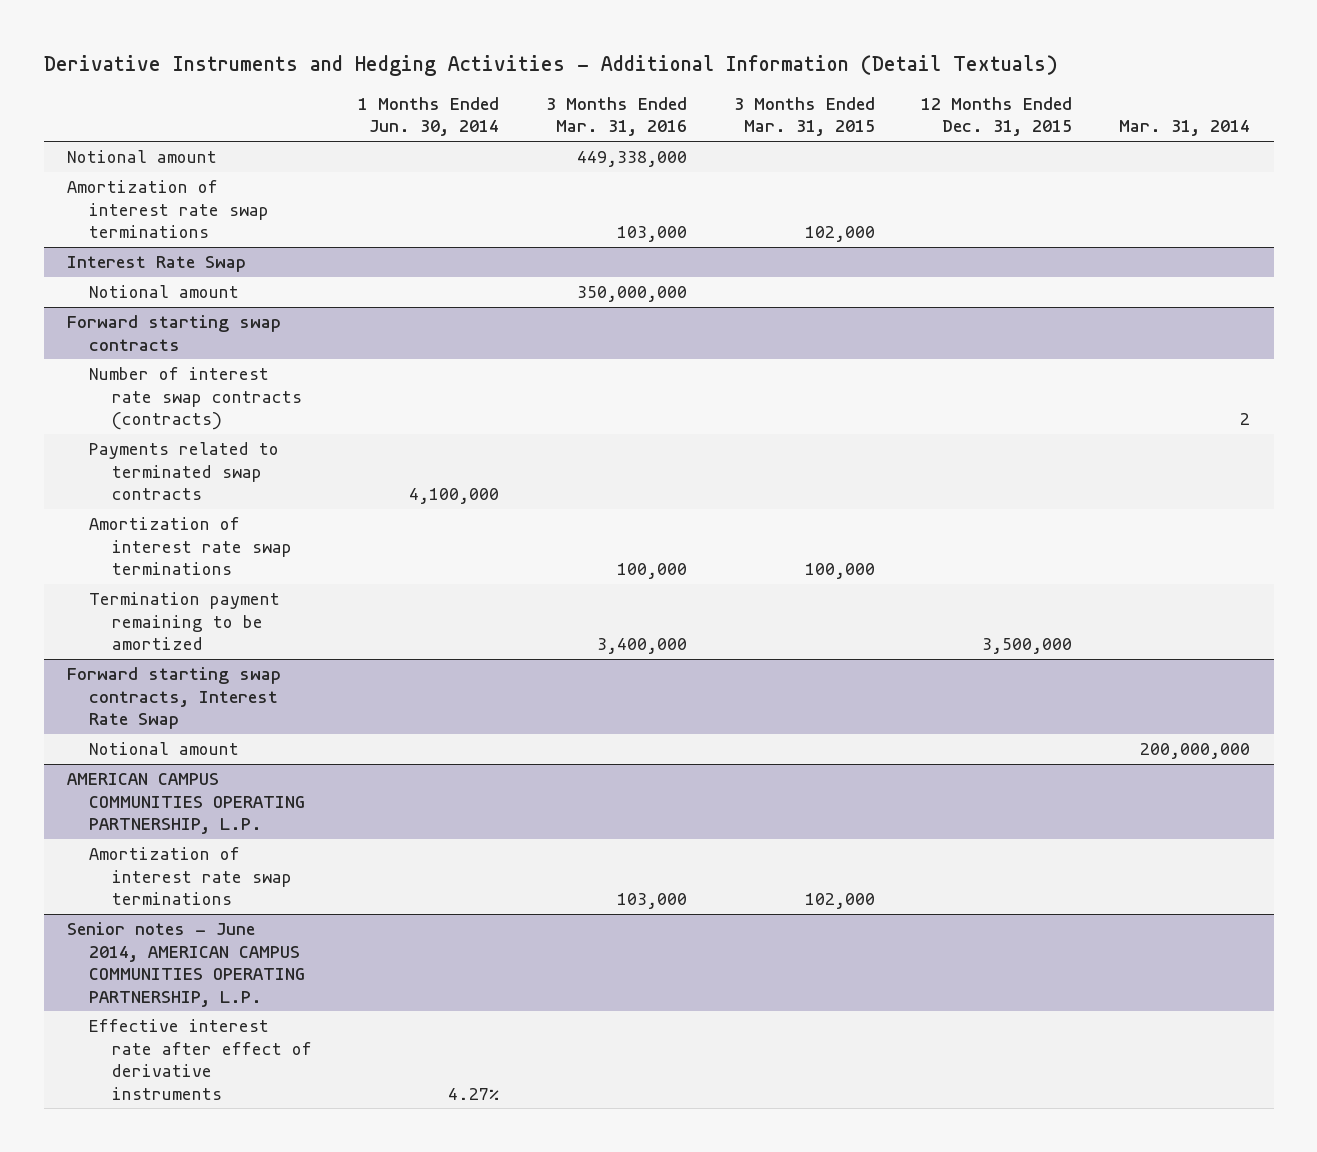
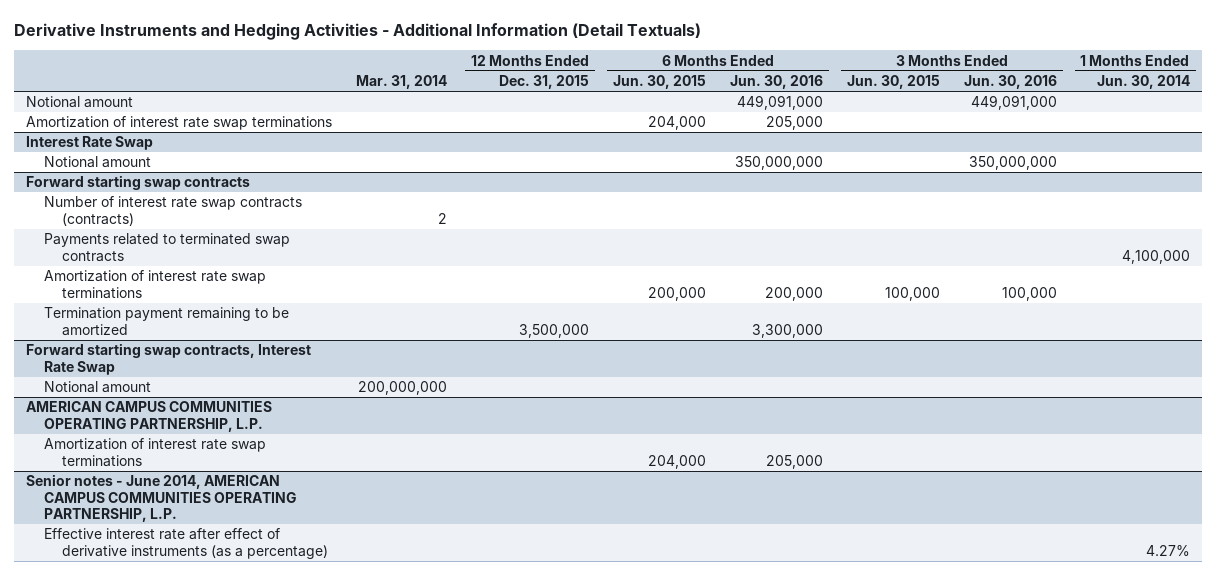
- | 1 Months Ended Jun. 30, 2014 | 3 Months Ended Mar. 31, 2016 | 3 Months Ended Mar. 31, 2015 | 12 Months Ended Dec. 31, 2015 | Mar. 31, 2014
+ | Mar. 31, 2014 | 12 Months Ended Dec. 31, 2015 | 6 Months Ended Jun. 30, 2015 | 6 Months Ended Jun. 30, 2016 | 3 Months Ended Jun. 30, 2015 | 3 Months Ended Jun. 30, 2016 | 1 Months Ended Jun. 30, 2014
@ Senior notes - June 2014, AMERICAN CAMPUS COMMUNITIES OPERATING PARTNERSHIP, L.P.
- Effective interest rate after effect of derivative instruments | 4.27% | | | |
+ Effective interest rate after effect of derivative instruments (as a percentage) | | | | | | | 4.27%

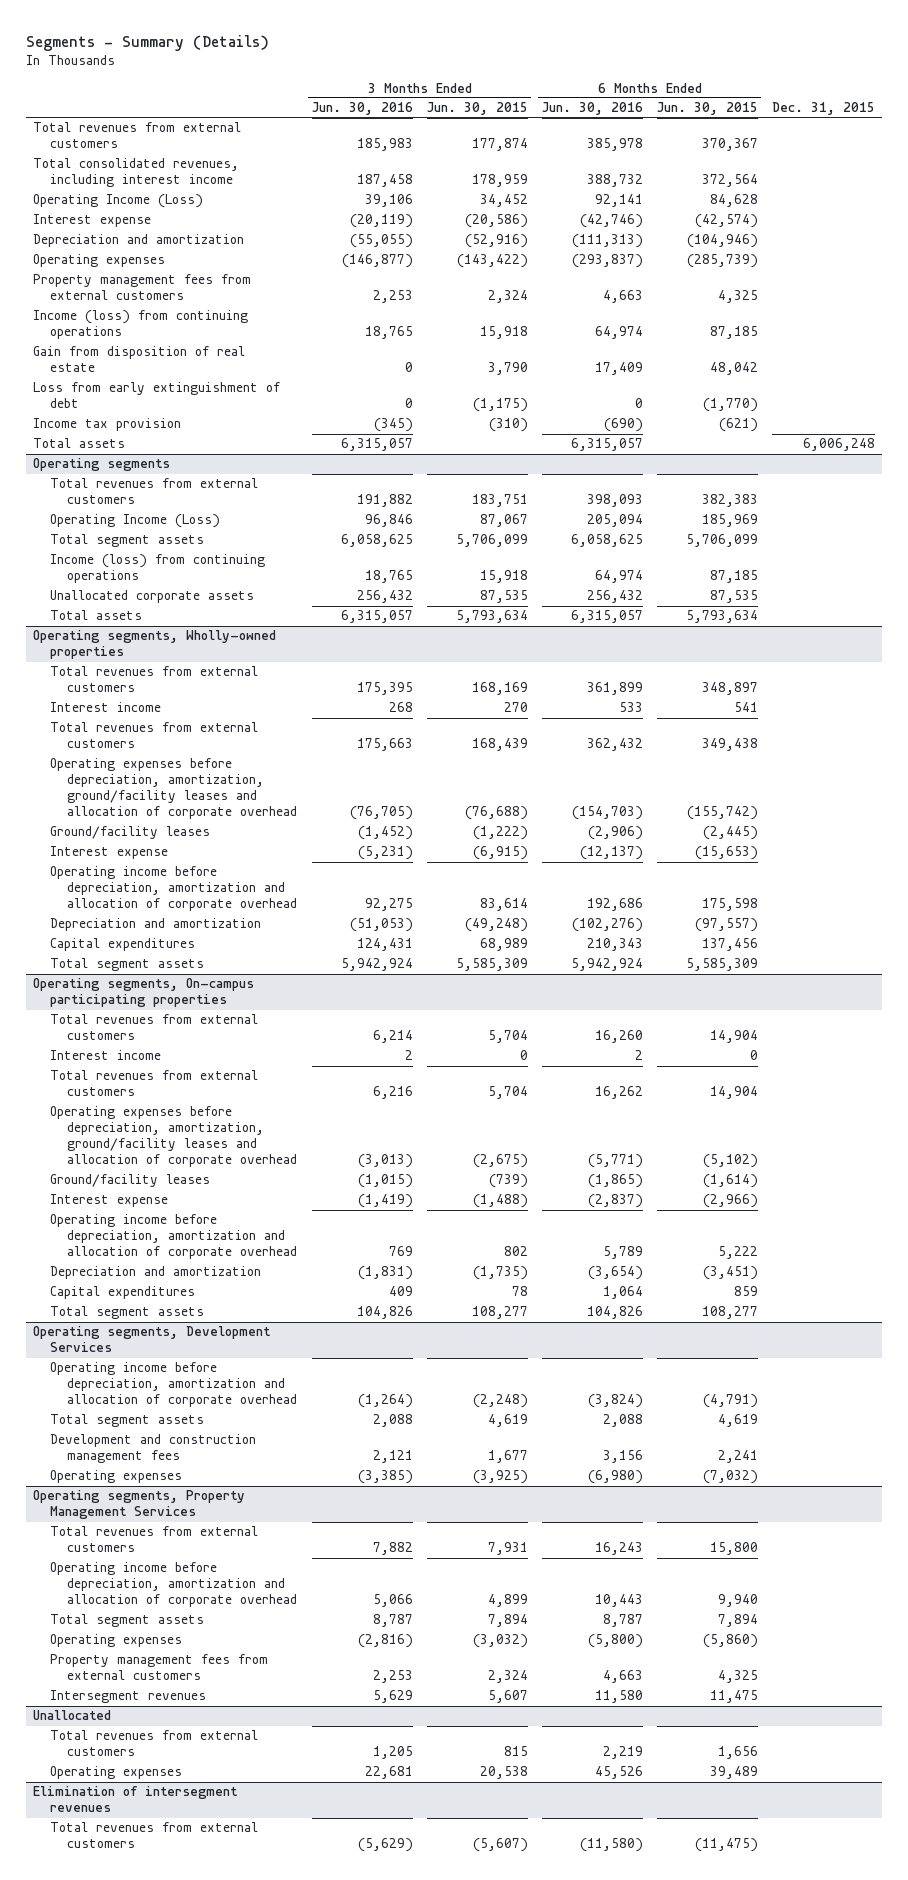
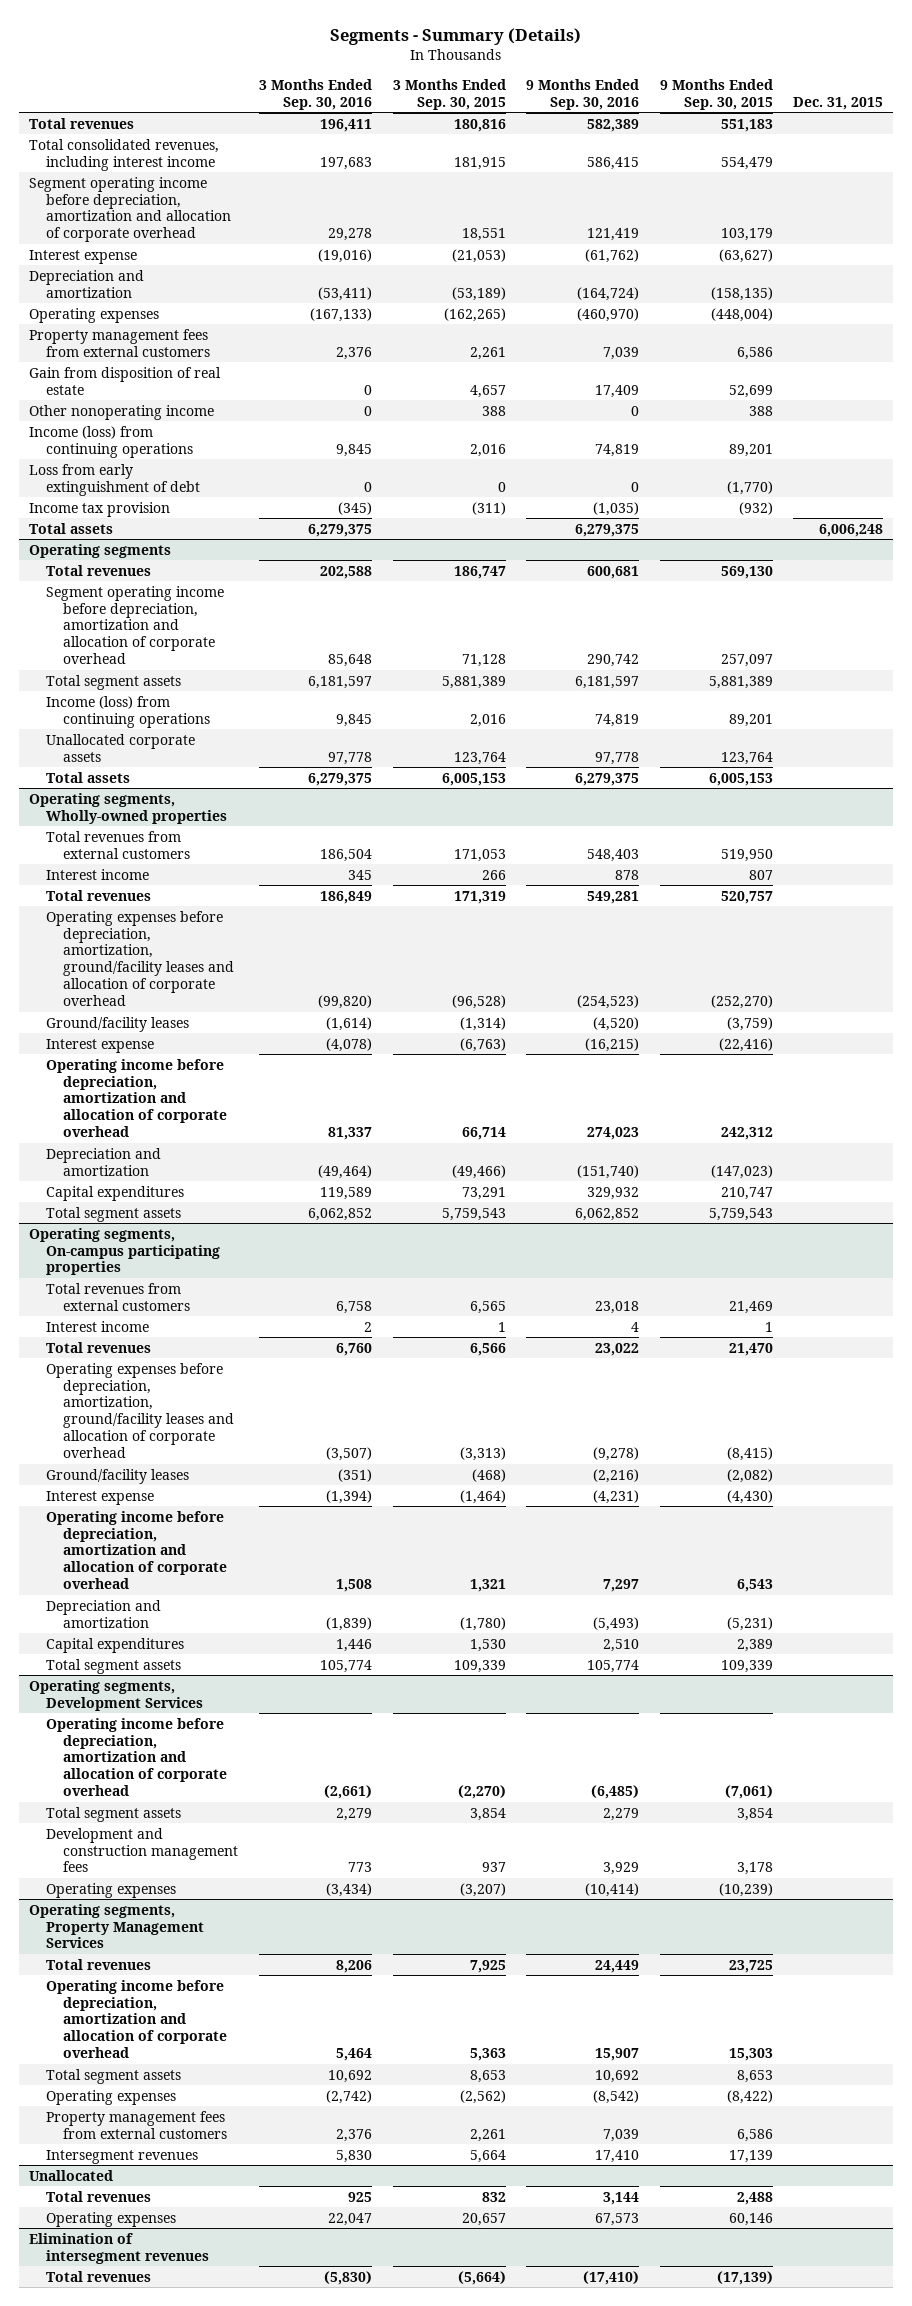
- | 3 Months Ended Jun. 30, 2016 | 3 Months Ended Jun. 30, 2015 | 6 Months Ended Jun. 30, 2016 | 6 Months Ended Jun. 30, 2015 | Dec. 31, 2015
+ | 3 Months Ended Sep. 30, 2016 | 3 Months Ended Sep. 30, 2015 | 9 Months Ended Sep. 30, 2016 | 9 Months Ended Sep. 30, 2015 | Dec. 31, 2015
- Total revenues from external customers | 185,983 | 177,874 | 385,978 | 370,367 |
+ Total revenues | 196,411 | 180,816 | 582,389 | 551,183 |
- Operating Income (Loss) | 39,106 | 34,452 | 92,141 | 84,628 |
+ Segment operating income before depreciation, amortization and allocation of corporate overhead | 29,278 | 18,551 | 121,419 | 103,179 |
+ Other nonoperating income | 0 | 388 | 0 | 388 |
moved down: Income (loss) from continuing operations | 9,845 | 2,016 | 74,819 | 89,201 |
@ Operating segments
- Total revenues from external customers | 191,882 | 183,751 | 398,093 | 382,383 |
- Operating Income (Loss) | 96,846 | 87,067 | 205,094 | 185,969 |
+ Total revenues | 202,588 | 186,747 | 600,681 | 569,130 |
+ Segment operating income before depreciation, amortization and allocation of corporate overhead | 85,648 | 71,128 | 290,742 | 257,097 |
@ Operating segments, Wholly-owned properties
- Total revenues from external customers | 175,663 | 168,439 | 362,432 | 349,438 |
+ Total revenues | 186,849 | 171,319 | 549,281 | 520,757 |
@ Operating segments, On-campus participating properties
- Total revenues from external customers | 6,216 | 5,704 | 16,262 | 14,904 |
+ Total revenues | 6,760 | 6,566 | 23,022 | 21,470 |
@ Operating segments, Property Management Services
- Total revenues from external customers | 7,882 | 7,931 | 16,243 | 15,800 |
+ Total revenues | 8,206 | 7,925 | 24,449 | 23,725 |
@ Unallocated
- Total revenues from external customers | 1,205 | 815 | 2,219 | 1,656 |
+ Total revenues | 925 | 832 | 3,144 | 2,488 |
@ Elimination of intersegment revenues
- Total revenues from external customers | (5,629) | (5,607) | (11,580) | (11,475) |
+ Total revenues | (5,830) | (5,664) | (17,410) | (17,139) |

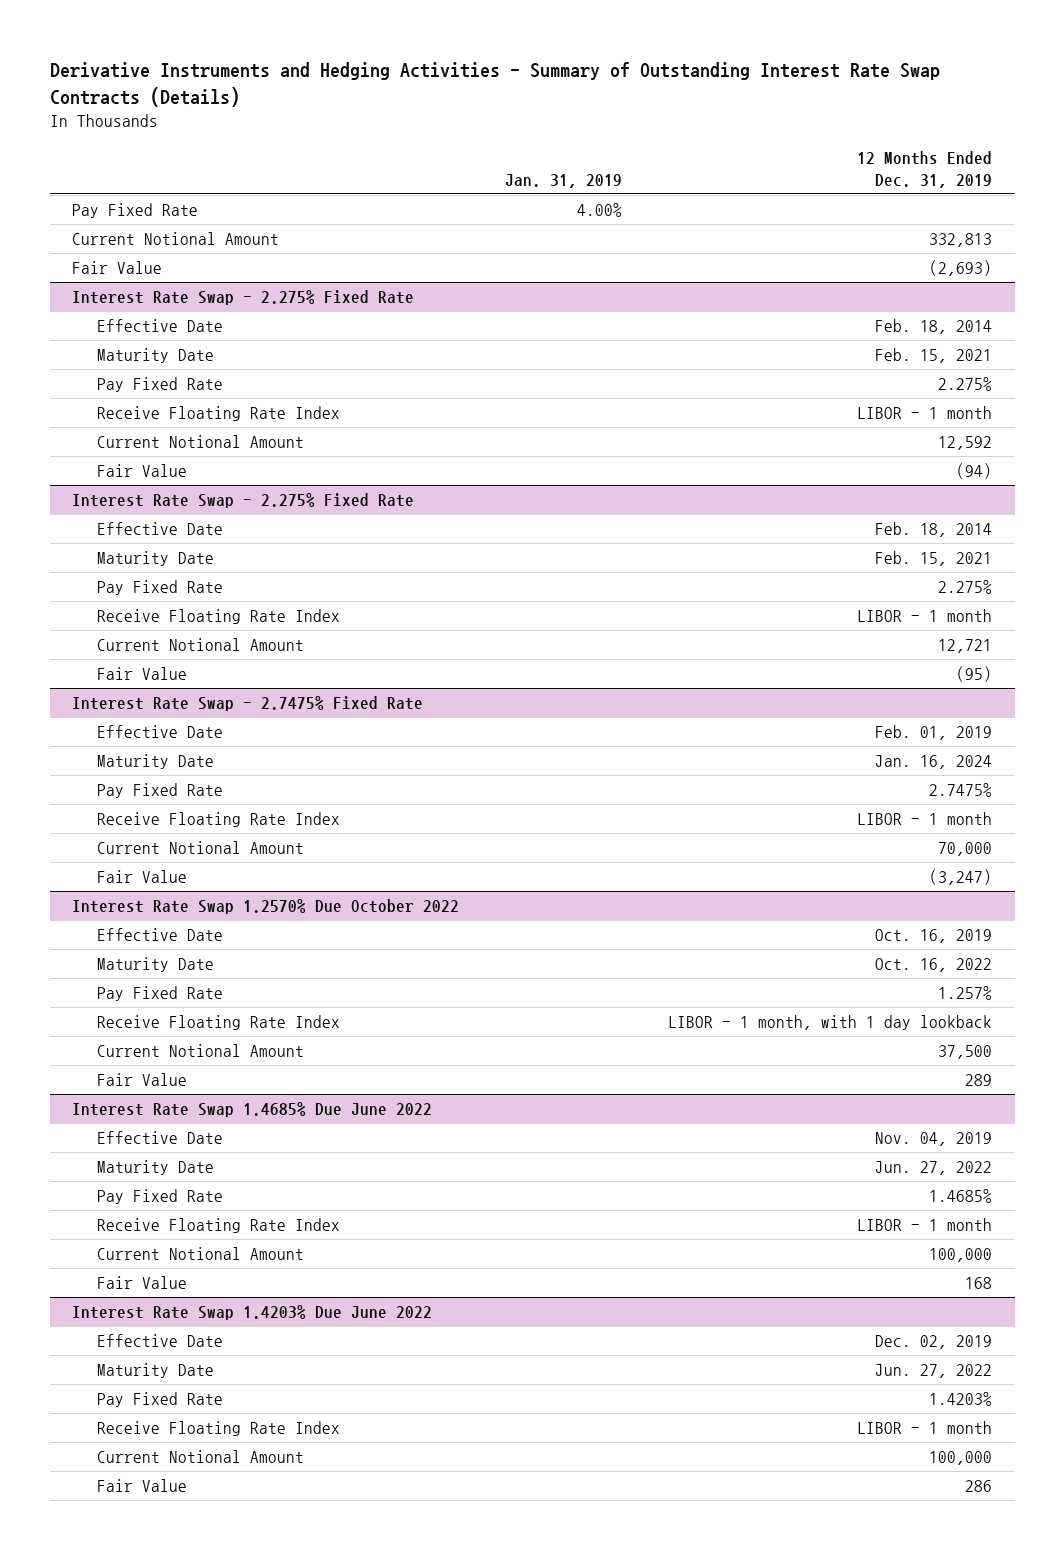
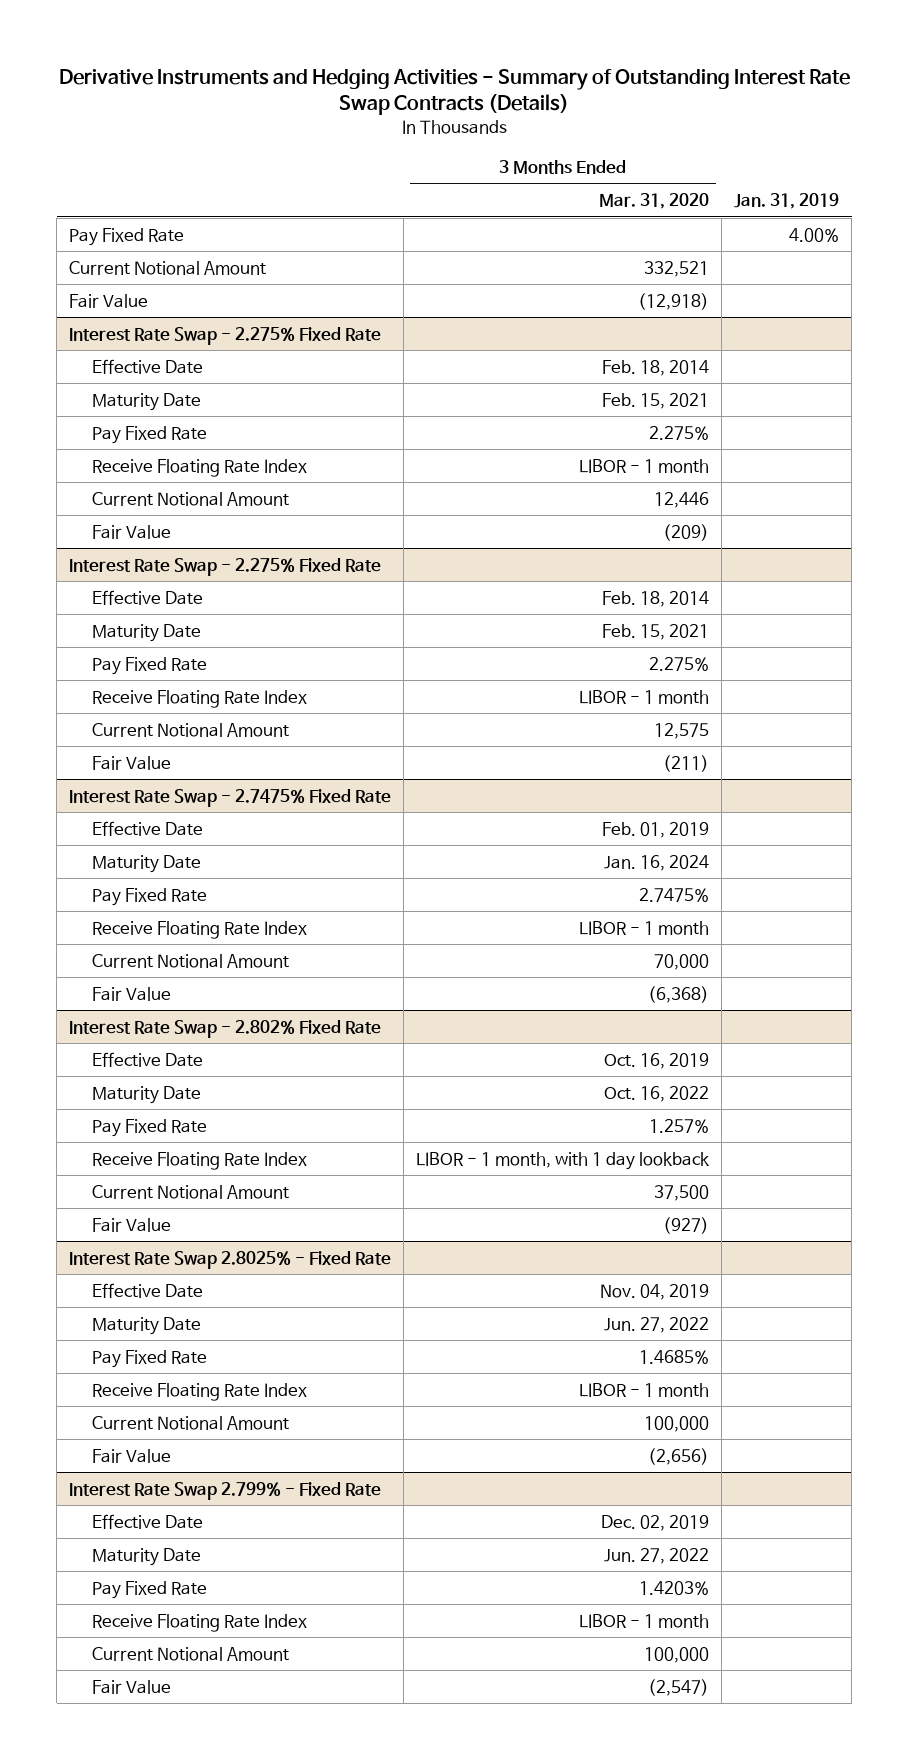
- | Jan. 31, 2019 | 12 Months Ended Dec. 31, 2019
+ | 3 Months Ended Mar. 31, 2020 | Jan. 31, 2019
- Interest Rate Swap 1.2570% Due October 2022
+ Interest Rate Swap - 2.802% Fixed Rate
- Interest Rate Swap 1.4685% Due June 2022
+ Interest Rate Swap 2.8025% - Fixed Rate
- Interest Rate Swap 1.4203% Due June 2022
+ Interest Rate Swap 2.799% - Fixed Rate

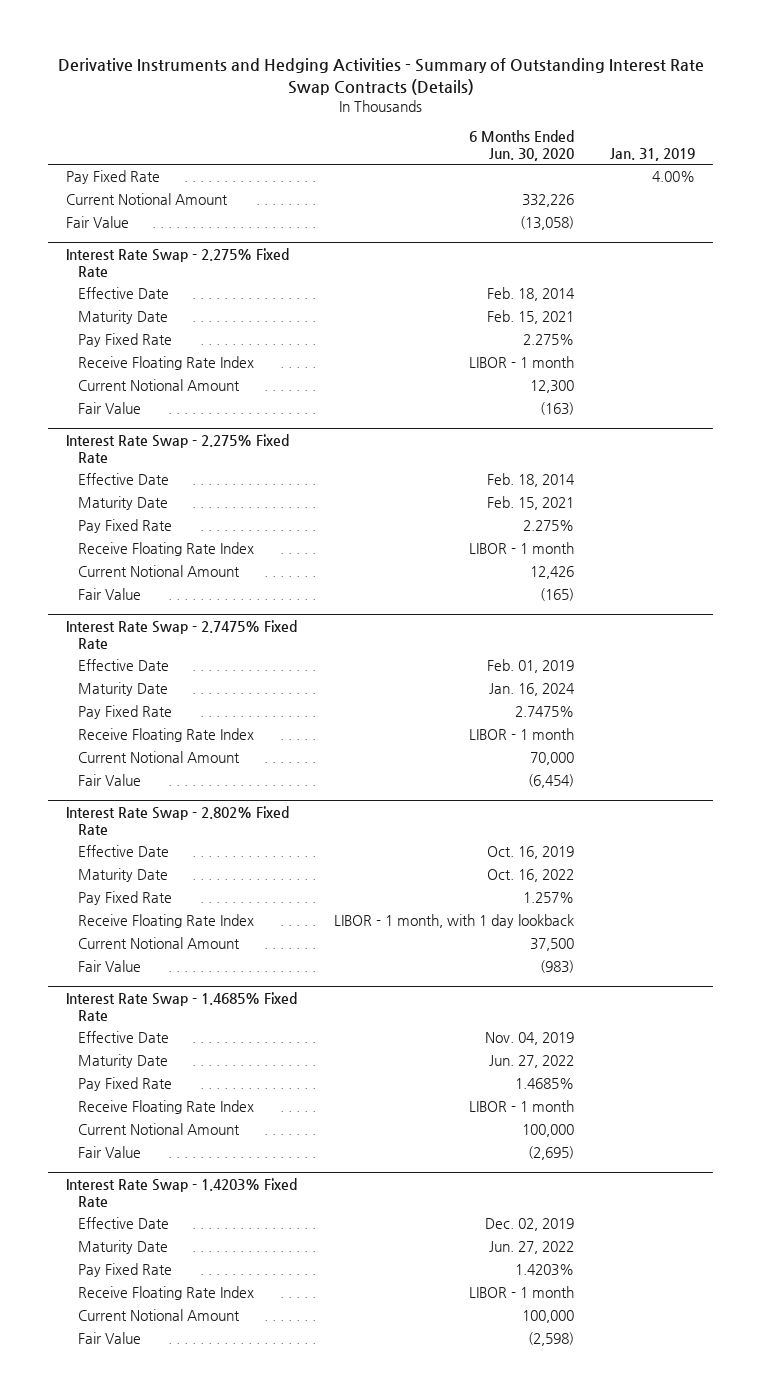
- | 3 Months Ended Mar. 31, 2020 | Jan. 31, 2019
+ | 6 Months Ended Jun. 30, 2020 | Jan. 31, 2019
- Interest Rate Swap 2.8025% - Fixed Rate
+ Interest Rate Swap - 1.4685% Fixed Rate
- Interest Rate Swap 2.799% - Fixed Rate
+ Interest Rate Swap - 1.4203% Fixed Rate

